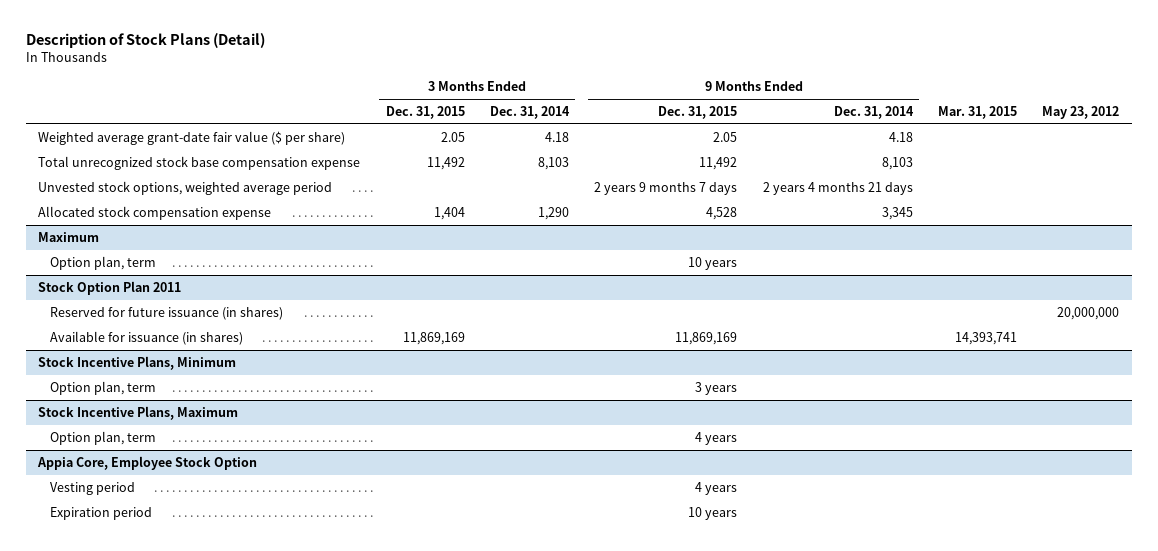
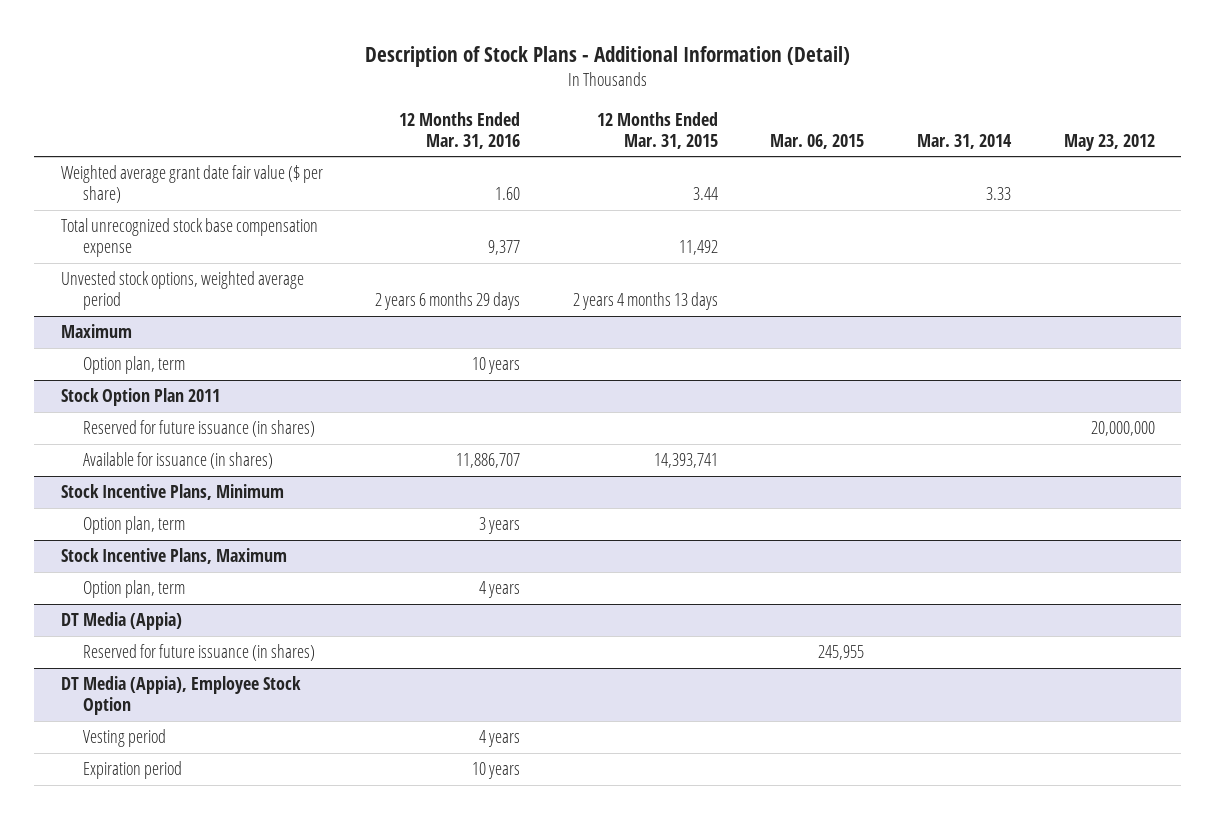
- Description of Stock Plans (Detail)
+ Description of Stock Plans - Additional Information (Detail)
- | 3 Months Ended Dec. 31, 2015 | 3 Months Ended Dec. 31, 2014 | 9 Months Ended Dec. 31, 2015 | 9 Months Ended Dec. 31, 2014 | Mar. 31, 2015 | May 23, 2012
+ | 12 Months Ended Mar. 31, 2016 | 12 Months Ended Mar. 31, 2015 | Mar. 06, 2015 | Mar. 31, 2014 | May 23, 2012
- Weighted average grant-date fair value ($ per share) | 2.05 | 4.18 | 2.05 | 4.18 | |
+ Weighted average grant date fair value ($ per share) | 1.60 | 3.44 | | 3.33 |
- Allocated stock compensation expense | 1,404 | 1,290 | 4,528 | 3,345 | |
- Appia Core, Employee Stock Option
+ DT Media (Appia)
+ Reserved for future issuance (in shares) | | | 245,955 | |
+ DT Media (Appia), Employee Stock Option

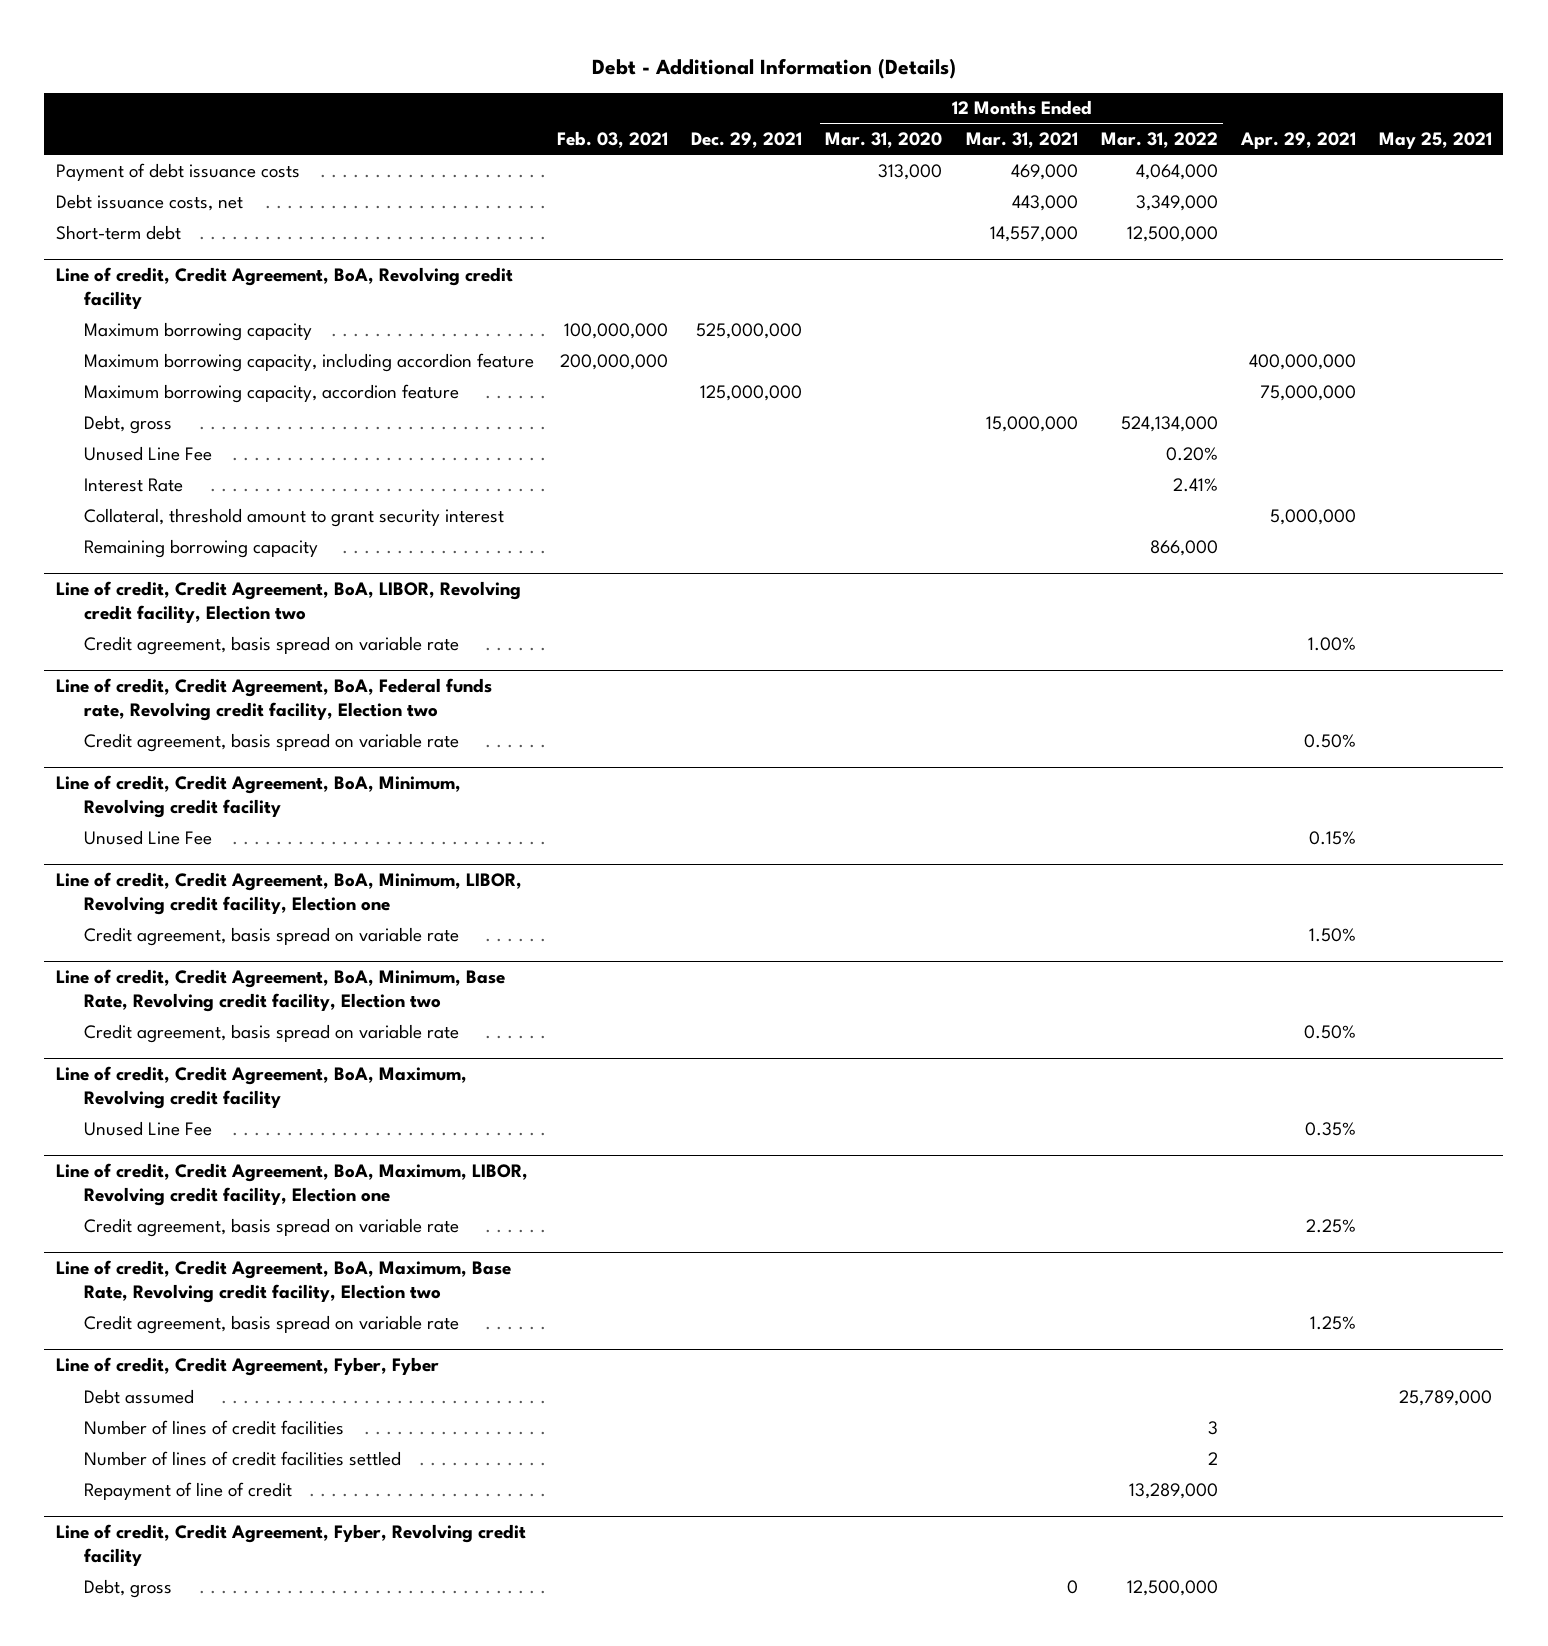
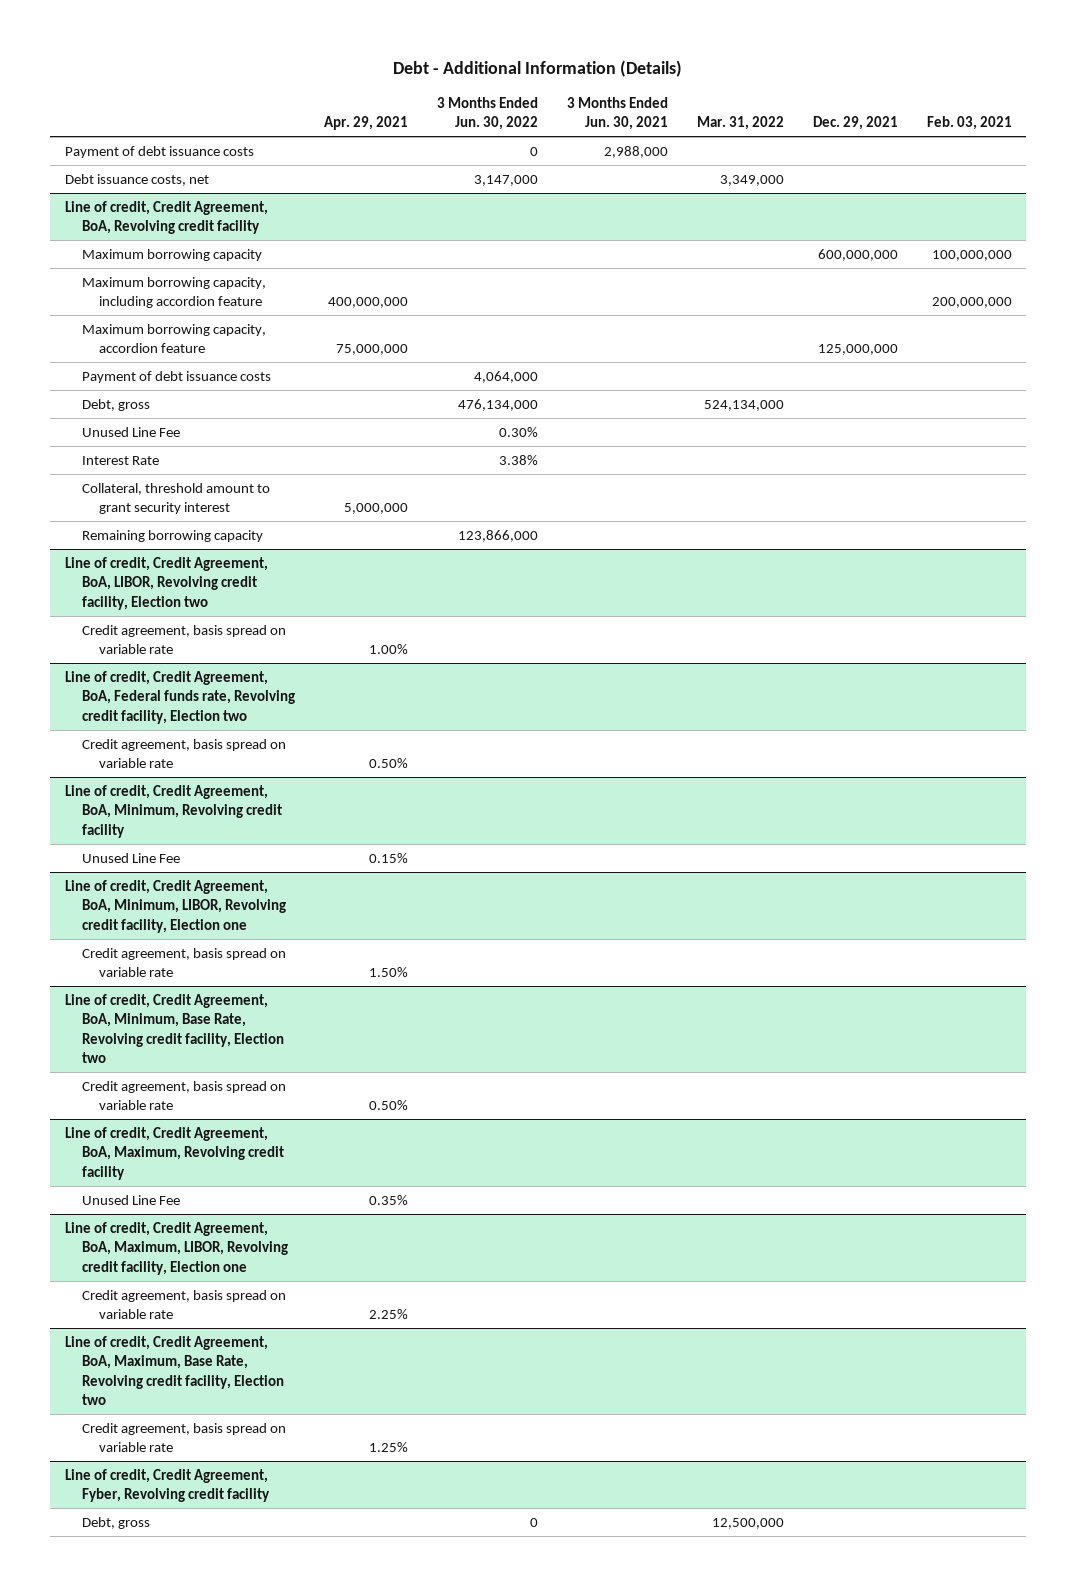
- | Feb. 03, 2021 | Dec. 29, 2021 | 12 Months Ended Mar. 31, 2020 | 12 Months Ended Mar. 31, 2021 | 12 Months Ended Mar. 31, 2022 | Apr. 29, 2021 | May 25, 2021
+ | Apr. 29, 2021 | 3 Months Ended Jun. 30, 2022 | 3 Months Ended Jun. 30, 2021 | Mar. 31, 2022 | Dec. 29, 2021 | Feb. 03, 2021
- Short-term debt | | | | 14,557,000 | 12,500,000 | |
@ Line of credit, Credit Agreement, BoA, Revolving credit facility
- Maximum borrowing capacity | 100,000,000 | 525,000,000 | | | | |
+ Maximum borrowing capacity | | | | | 600,000,000 | 100,000,000
+ Payment of debt issuance costs | | 4,064,000 | | | |
- Line of credit, Credit Agreement, Fyber, Fyber
- Debt assumed | | | | | | | 25,789,000
- Number of lines of credit facilities | | | | | 3 | |
- Number of lines of credit facilities settled | | | | | 2 | |
- Repayment of line of credit | | | | | 13,289,000 | |

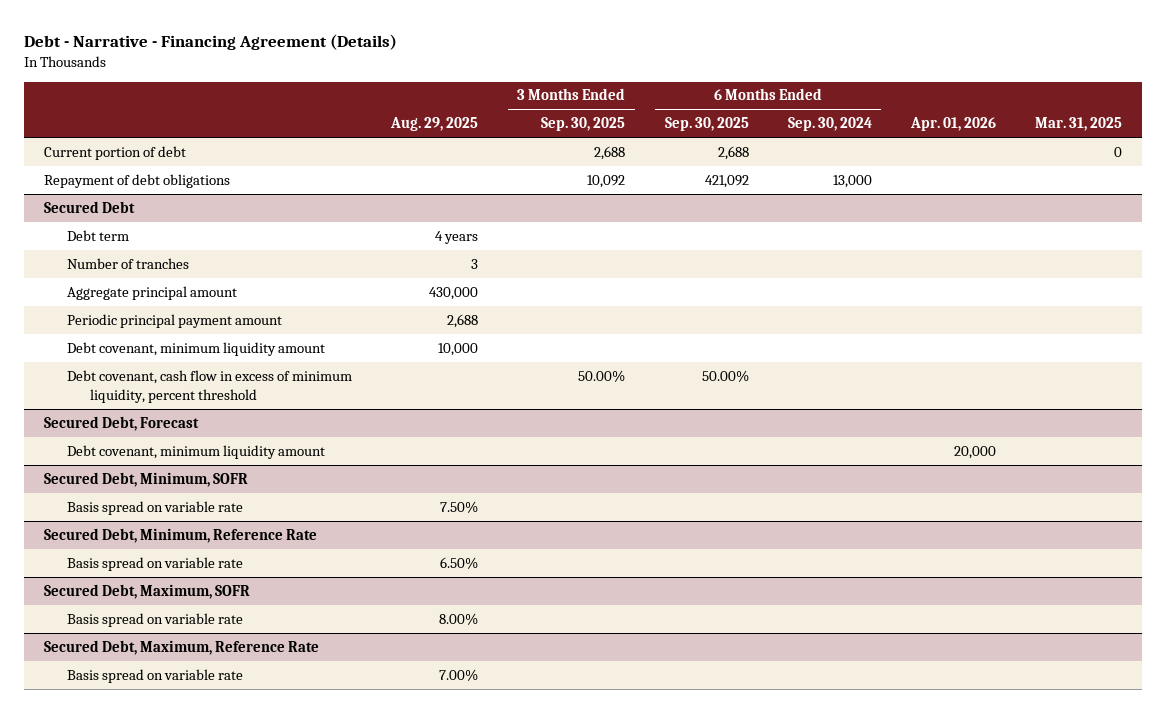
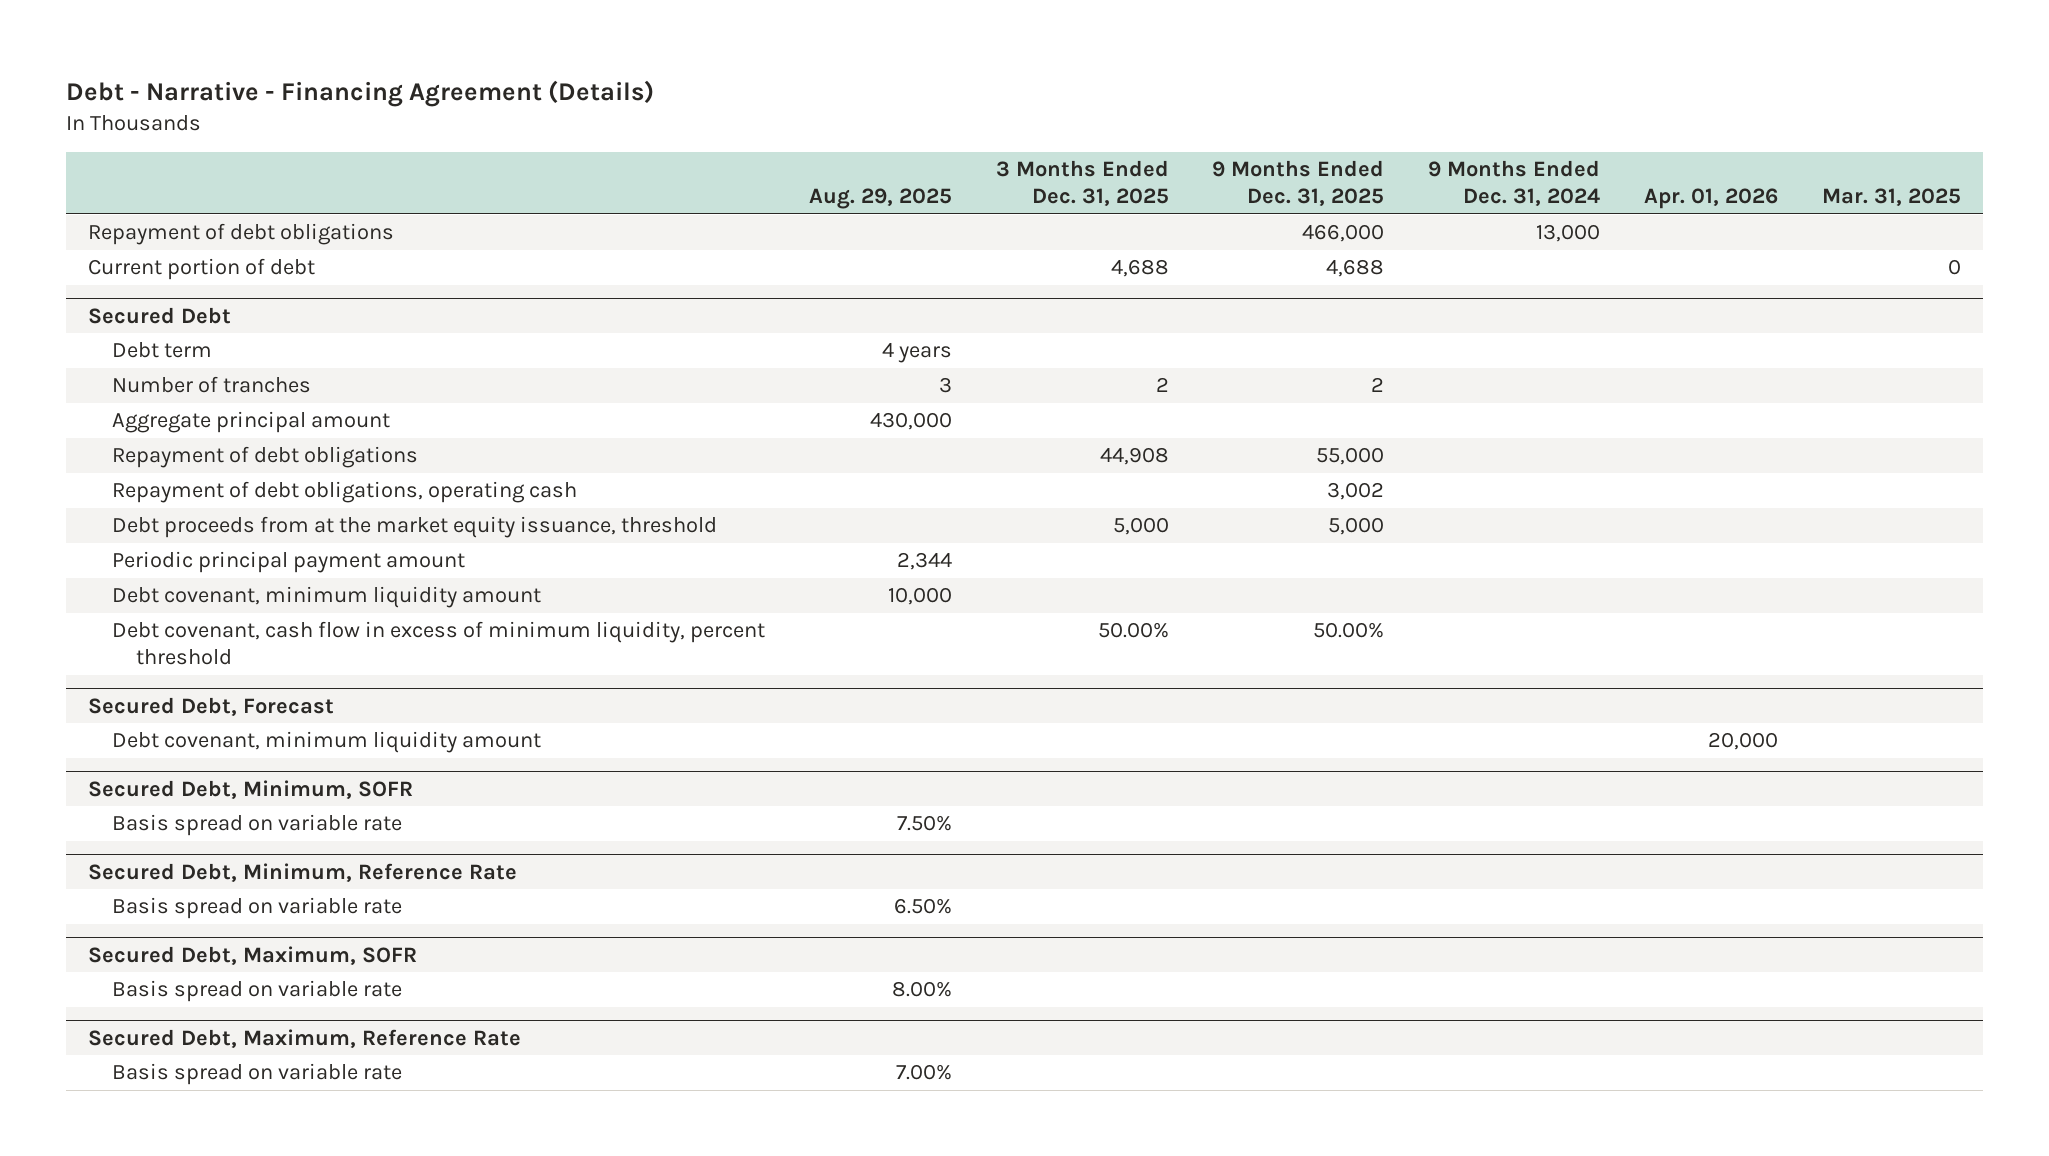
- | Aug. 29, 2025 | 3 Months Ended Sep. 30, 2025 | 6 Months Ended Sep. 30, 2025 | 6 Months Ended Sep. 30, 2024 | Apr. 01, 2026 | Mar. 31, 2025
+ | Aug. 29, 2025 | 3 Months Ended Dec. 31, 2025 | 9 Months Ended Dec. 31, 2025 | 9 Months Ended Dec. 31, 2024 | Apr. 01, 2026 | Mar. 31, 2025
moved down: Current portion of debt | | 4,688 | 4,688 | | | 0
@ Secured Debt
- Periodic principal payment amount | 2,688 | | | | |
+ Repayment of debt obligations | | 44,908 | 55,000 | | |
+ Repayment of debt obligations, operating cash | | | 3,002 | | |
+ Debt proceeds from at the market equity issuance, threshold | | 5,000 | 5,000 | | |
+ Periodic principal payment amount | 2,344 | | | | |

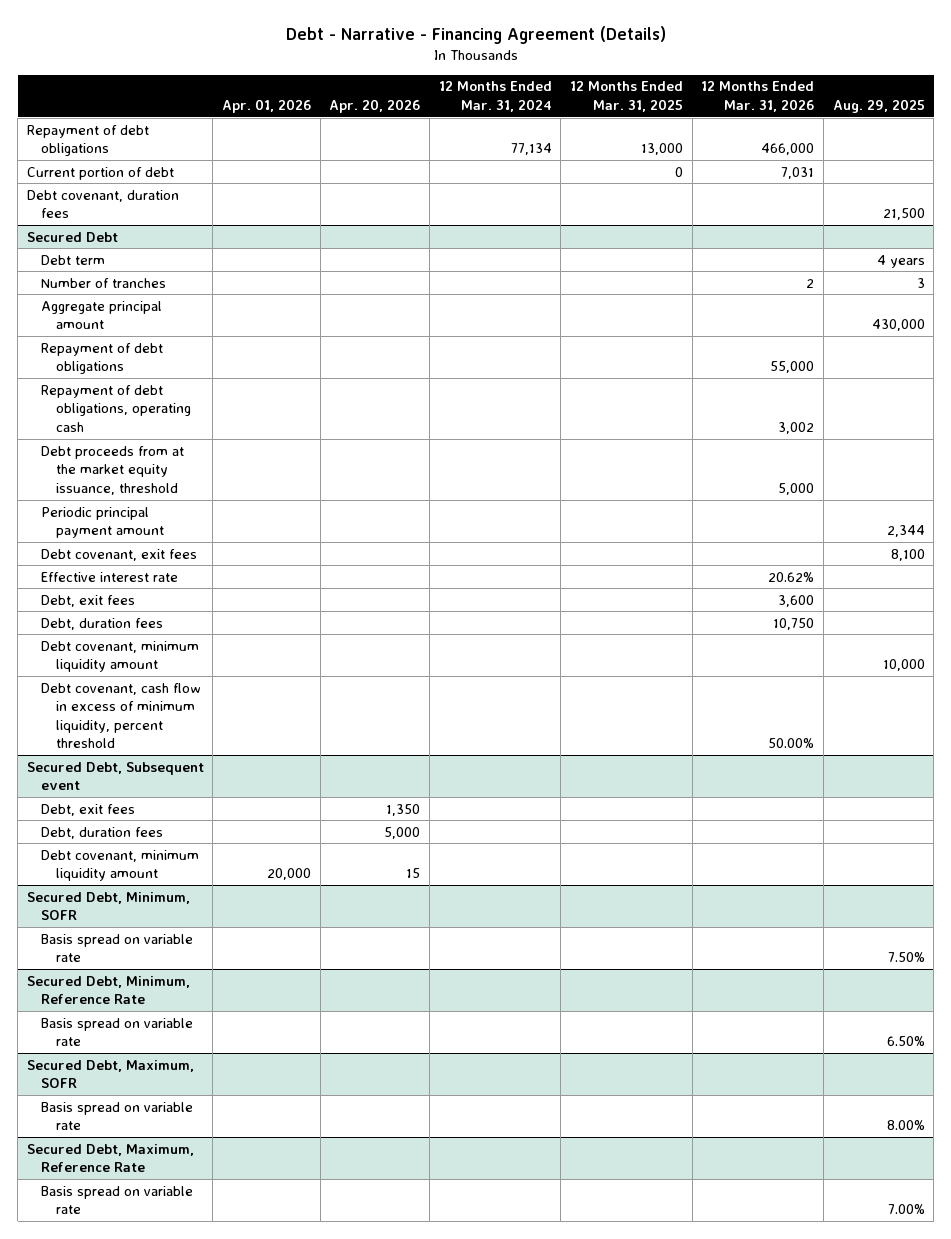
- | Aug. 29, 2025 | 3 Months Ended Dec. 31, 2025 | 9 Months Ended Dec. 31, 2025 | 9 Months Ended Dec. 31, 2024 | Apr. 01, 2026 | Mar. 31, 2025
+ | Apr. 01, 2026 | Apr. 20, 2026 | 12 Months Ended Mar. 31, 2024 | 12 Months Ended Mar. 31, 2025 | 12 Months Ended Mar. 31, 2026 | Aug. 29, 2025
+ Debt covenant, duration fees | | | | | | 21,500
@ Secured Debt
+ Debt covenant, exit fees | | | | | | 8,100
+ Effective interest rate | | | | | 20.62% |
+ Debt, exit fees | | | | | 3,600 |
+ Debt, duration fees | | | | | 10,750 |
- Secured Debt, Forecast
+ Secured Debt, Subsequent event
+ Debt, exit fees | | 1,350 | | | |
+ Debt, duration fees | | 5,000 | | | |

